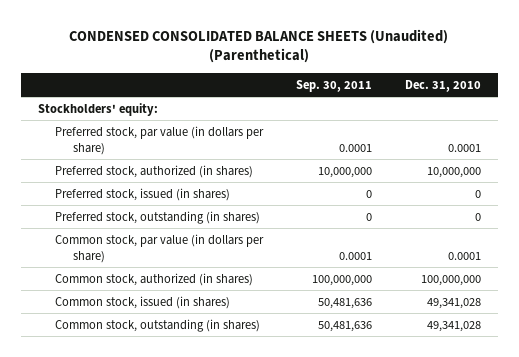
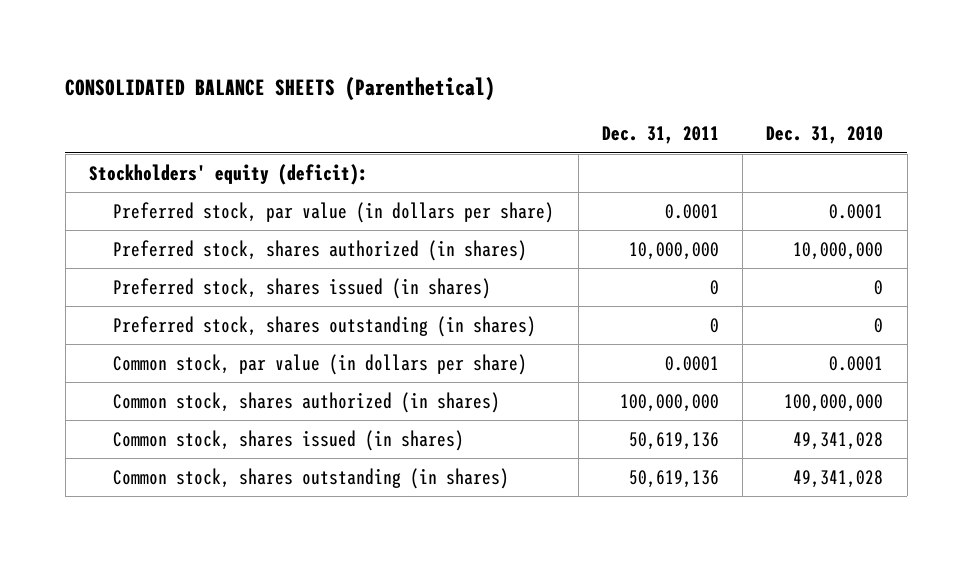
- CONDENSED CONSOLIDATED BALANCE SHEETS (Unaudited) (Parenthetical)
+ CONSOLIDATED BALANCE SHEETS (Parenthetical)
- | Sep. 30, 2011 | Dec. 31, 2010
+ | Dec. 31, 2011 | Dec. 31, 2010
- Stockholders' equity:
+ Stockholders' equity (deficit):
- Preferred stock, authorized (in shares) | 10,000,000 | 10,000,000
- Preferred stock, issued (in shares) | 0 | 0
- Preferred stock, outstanding (in shares) | 0 | 0
+ Preferred stock, shares authorized (in shares) | 10,000,000 | 10,000,000
+ Preferred stock, shares issued (in shares) | 0 | 0
+ Preferred stock, shares outstanding (in shares) | 0 | 0
- Common stock, authorized (in shares) | 100,000,000 | 100,000,000
- Common stock, issued (in shares) | 50,481,636 | 49,341,028
- Common stock, outstanding (in shares) | 50,481,636 | 49,341,028
+ Common stock, shares authorized (in shares) | 100,000,000 | 100,000,000
+ Common stock, shares issued (in shares) | 50,619,136 | 49,341,028
+ Common stock, shares outstanding (in shares) | 50,619,136 | 49,341,028

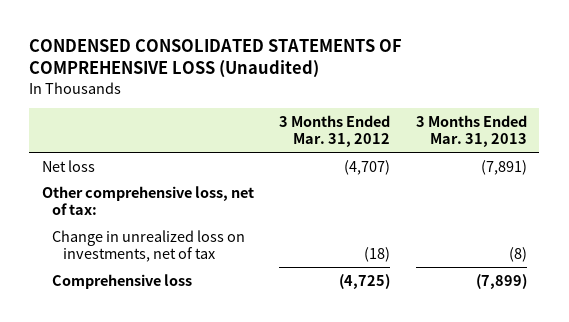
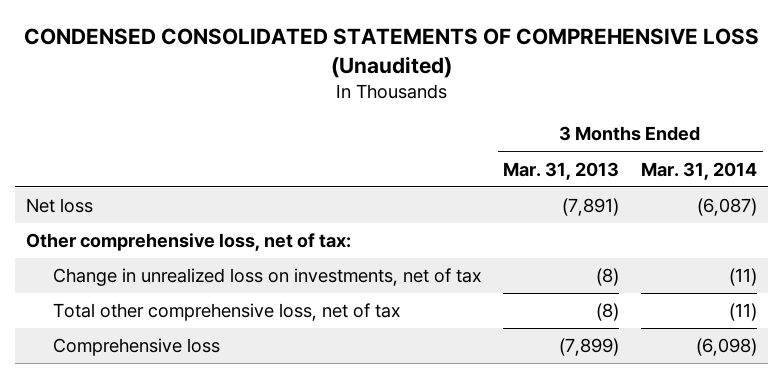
- | 3 Months Ended Mar. 31, 2012 | 3 Months Ended Mar. 31, 2013
+ | 3 Months Ended Mar. 31, 2013 | 3 Months Ended Mar. 31, 2014
+ Total other comprehensive loss, net of tax | (8) | (11)

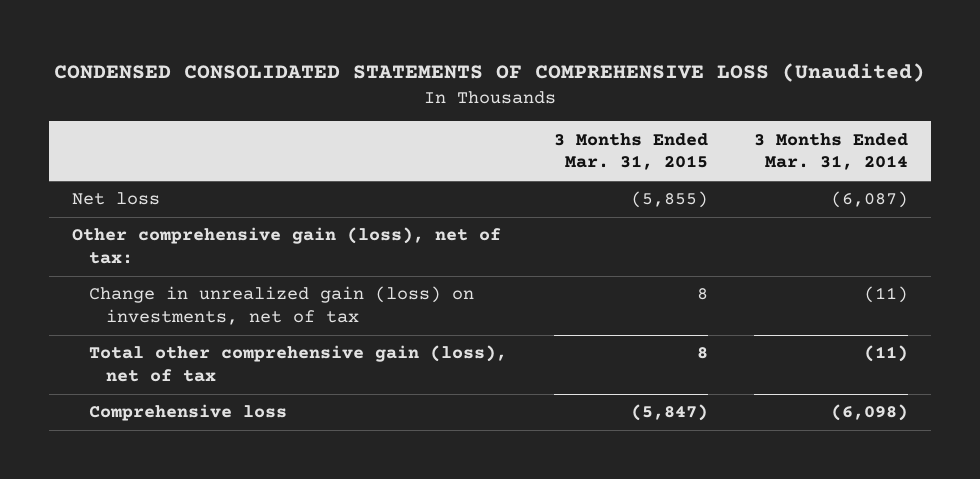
- | 3 Months Ended Mar. 31, 2013 | 3 Months Ended Mar. 31, 2014
+ | 3 Months Ended Mar. 31, 2015 | 3 Months Ended Mar. 31, 2014
- Other comprehensive loss, net of tax:
- Change in unrealized loss on investments, net of tax | (8) | (11)
- Total other comprehensive loss, net of tax | (8) | (11)
+ Other comprehensive gain (loss), net of tax:
+ Change in unrealized gain (loss) on investments, net of tax | 8 | (11)
+ Total other comprehensive gain (loss), net of tax | 8 | (11)

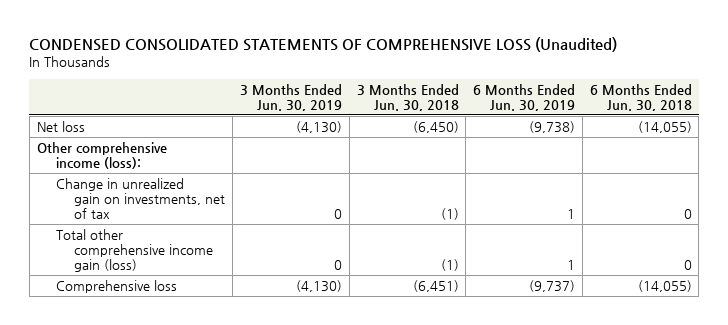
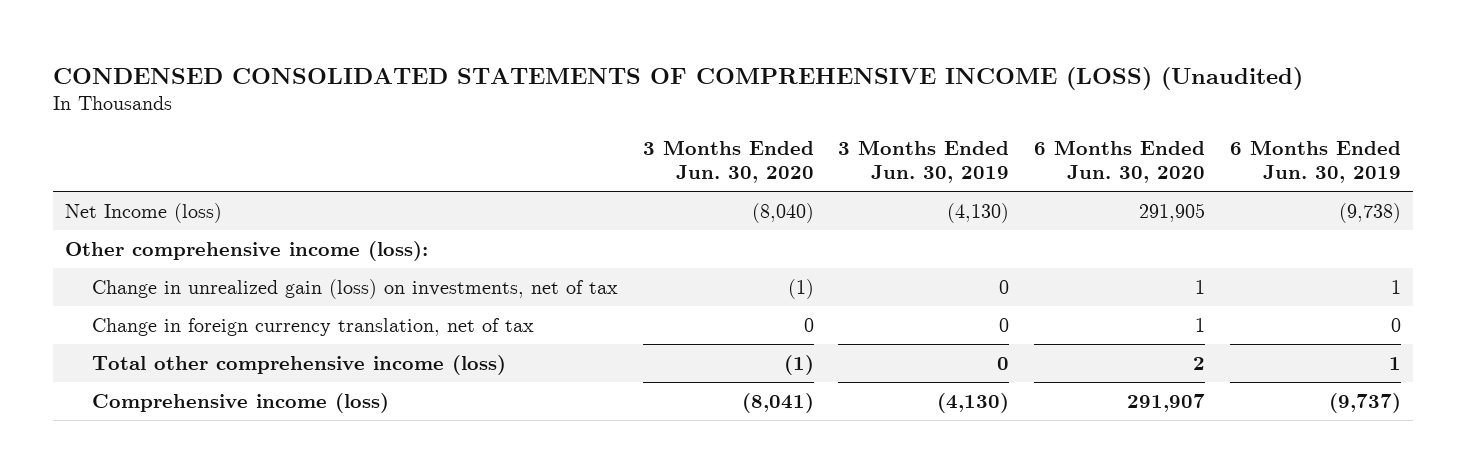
- CONDENSED CONSOLIDATED STATEMENTS OF COMPREHENSIVE LOSS (Unaudited)
+ CONDENSED CONSOLIDATED STATEMENTS OF COMPREHENSIVE INCOME (LOSS) (Unaudited)
- | 3 Months Ended Jun. 30, 2019 | 3 Months Ended Jun. 30, 2018 | 6 Months Ended Jun. 30, 2019 | 6 Months Ended Jun. 30, 2018
+ | 3 Months Ended Jun. 30, 2020 | 3 Months Ended Jun. 30, 2019 | 6 Months Ended Jun. 30, 2020 | 6 Months Ended Jun. 30, 2019
- Net loss | (4,130) | (6,450) | (9,738) | (14,055)
+ Net Income (loss) | (8,040) | (4,130) | 291,905 | (9,738)
- Change in unrealized gain on investments, net of tax | 0 | (1) | 1 | 0
- Total other comprehensive income gain (loss) | 0 | (1) | 1 | 0
- Comprehensive loss | (4,130) | (6,451) | (9,737) | (14,055)
+ Change in unrealized gain (loss) on investments, net of tax | (1) | 0 | 1 | 1
+ Change in foreign currency translation, net of tax | 0 | 0 | 1 | 0
+ Total other comprehensive income (loss) | (1) | 0 | 2 | 1
+ Comprehensive income (loss) | (8,041) | (4,130) | 291,907 | (9,737)

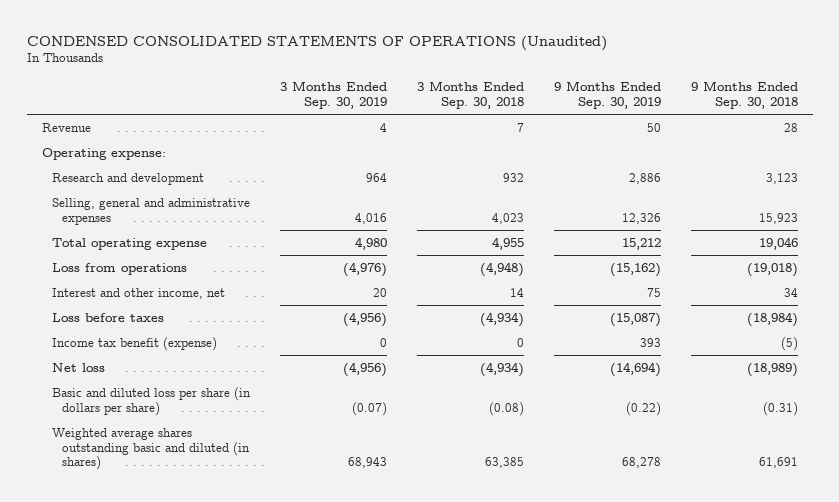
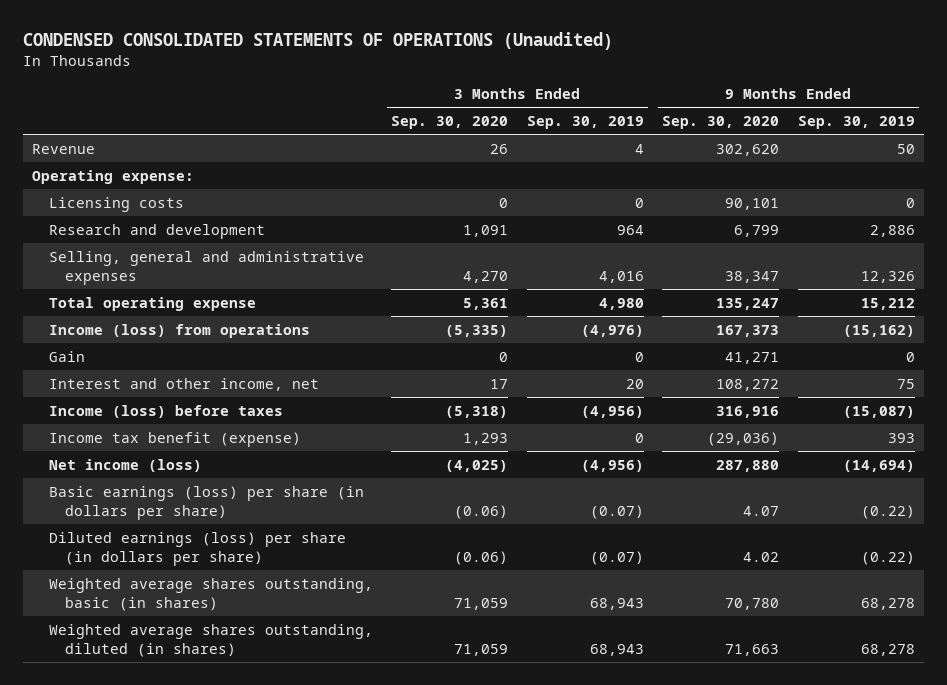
- | 3 Months Ended Sep. 30, 2019 | 3 Months Ended Sep. 30, 2018 | 9 Months Ended Sep. 30, 2019 | 9 Months Ended Sep. 30, 2018
+ | 3 Months Ended Sep. 30, 2020 | 3 Months Ended Sep. 30, 2019 | 9 Months Ended Sep. 30, 2020 | 9 Months Ended Sep. 30, 2019
+ Licensing costs | 0 | 0 | 90,101 | 0
- Loss from operations | (4,976) | (4,948) | (15,162) | (19,018)
+ Income (loss) from operations | (5,335) | (4,976) | 167,373 | (15,162)
+ Gain | 0 | 0 | 41,271 | 0
- Loss before taxes | (4,956) | (4,934) | (15,087) | (18,984)
+ Income (loss) before taxes | (5,318) | (4,956) | 316,916 | (15,087)
- Net loss | (4,956) | (4,934) | (14,694) | (18,989)
- Basic and diluted loss per share (in dollars per share) | (0.07) | (0.08) | (0.22) | (0.31)
- Weighted average shares outstanding basic and diluted (in shares) | 68,943 | 63,385 | 68,278 | 61,691
+ Net income (loss) | (4,025) | (4,956) | 287,880 | (14,694)
+ Basic earnings (loss) per share (in dollars per share) | (0.06) | (0.07) | 4.07 | (0.22)
+ Diluted earnings (loss) per share (in dollars per share) | (0.06) | (0.07) | 4.02 | (0.22)
+ Weighted average shares outstanding, basic (in shares) | 71,059 | 68,943 | 70,780 | 68,278
+ Weighted average shares outstanding, diluted (in shares) | 71,059 | 68,943 | 71,663 | 68,278

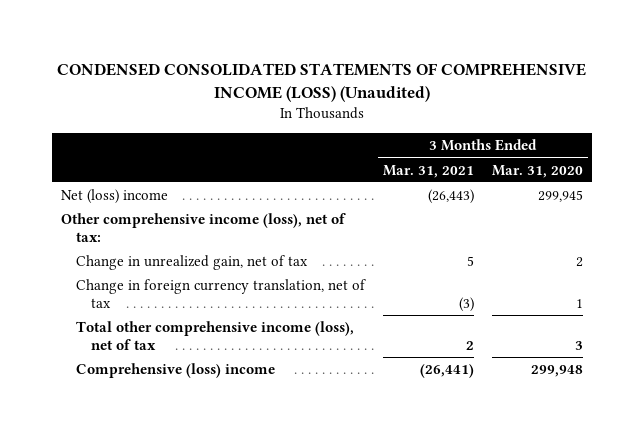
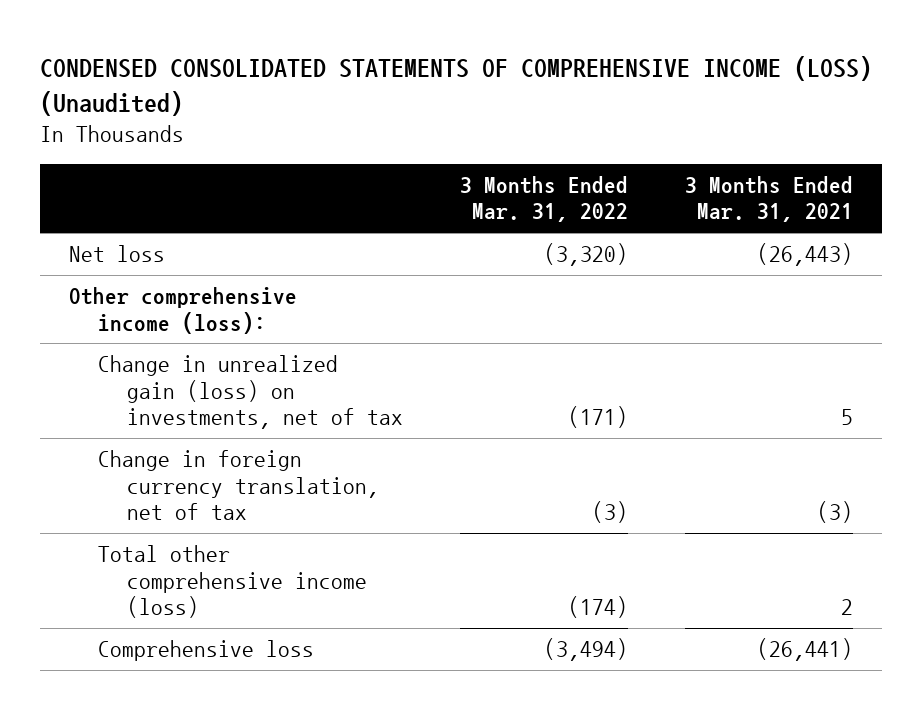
- | 3 Months Ended Mar. 31, 2021 | 3 Months Ended Mar. 31, 2020
+ | 3 Months Ended Mar. 31, 2022 | 3 Months Ended Mar. 31, 2021
- Net (loss) income | (26,443) | 299,945
- Other comprehensive income (loss), net of tax:
- Change in unrealized gain, net of tax | 5 | 2
+ Net loss | (3,320) | (26,443)
+ Other comprehensive income (loss):
+ Change in unrealized gain (loss) on investments, net of tax | (171) | 5
- Total other comprehensive income (loss), net of tax | 2 | 3
- Comprehensive (loss) income | (26,441) | 299,948
+ Total other comprehensive income (loss) | (174) | 2
+ Comprehensive loss | (3,494) | (26,441)

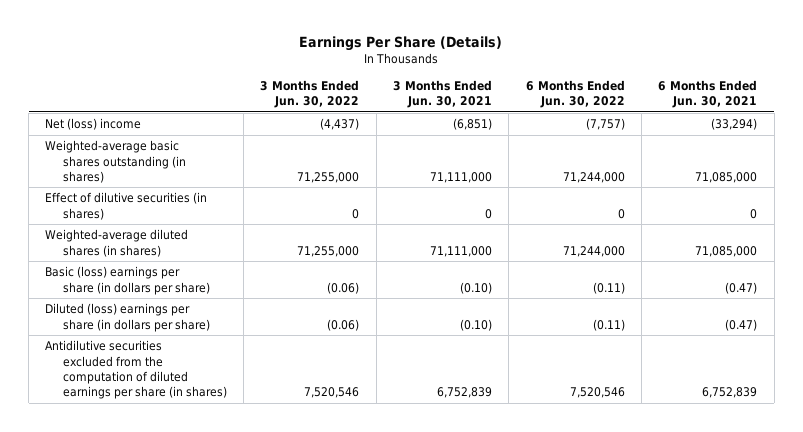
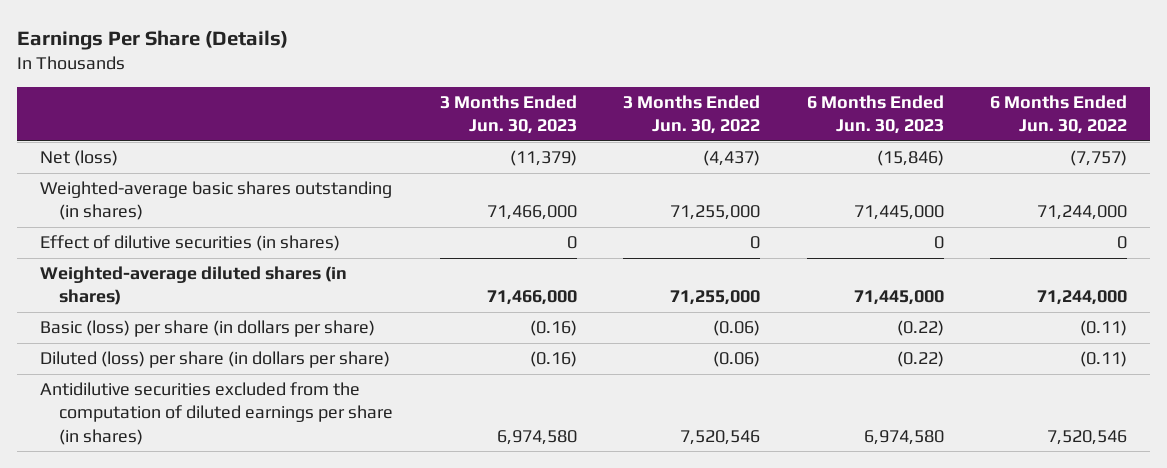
- | 3 Months Ended Jun. 30, 2022 | 3 Months Ended Jun. 30, 2021 | 6 Months Ended Jun. 30, 2022 | 6 Months Ended Jun. 30, 2021
+ | 3 Months Ended Jun. 30, 2023 | 3 Months Ended Jun. 30, 2022 | 6 Months Ended Jun. 30, 2023 | 6 Months Ended Jun. 30, 2022
- Net (loss) income | (4,437) | (6,851) | (7,757) | (33,294)
+ Net (loss) | (11,379) | (4,437) | (15,846) | (7,757)
- Basic (loss) earnings per share (in dollars per share) | (0.06) | (0.10) | (0.11) | (0.47)
- Diluted (loss) earnings per share (in dollars per share) | (0.06) | (0.10) | (0.11) | (0.47)
+ Basic (loss) per share (in dollars per share) | (0.16) | (0.06) | (0.22) | (0.11)
+ Diluted (loss) per share (in dollars per share) | (0.16) | (0.06) | (0.22) | (0.11)

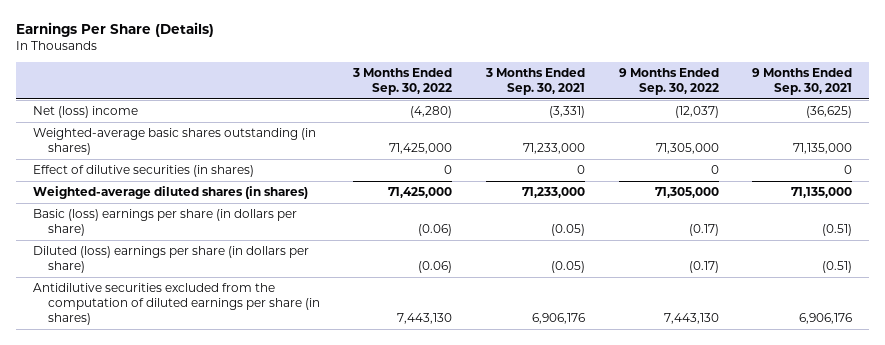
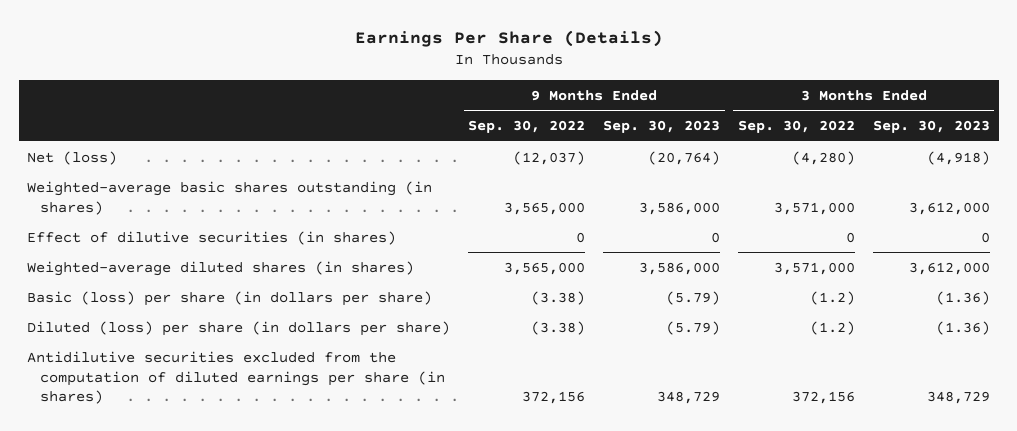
- | 3 Months Ended Sep. 30, 2022 | 3 Months Ended Sep. 30, 2021 | 9 Months Ended Sep. 30, 2022 | 9 Months Ended Sep. 30, 2021
+ | 9 Months Ended Sep. 30, 2022 | 9 Months Ended Sep. 30, 2023 | 3 Months Ended Sep. 30, 2022 | 3 Months Ended Sep. 30, 2023
- Net (loss) income | (4,280) | (3,331) | (12,037) | (36,625)
- Weighted-average basic shares outstanding (in shares) | 71,425,000 | 71,233,000 | 71,305,000 | 71,135,000
+ Net (loss) | (12,037) | (20,764) | (4,280) | (4,918)
+ Weighted-average basic shares outstanding (in shares) | 3,565,000 | 3,586,000 | 3,571,000 | 3,612,000
- Weighted-average diluted shares (in shares) | 71,425,000 | 71,233,000 | 71,305,000 | 71,135,000
- Basic (loss) earnings per share (in dollars per share) | (0.06) | (0.05) | (0.17) | (0.51)
- Diluted (loss) earnings per share (in dollars per share) | (0.06) | (0.05) | (0.17) | (0.51)
- Antidilutive securities excluded from the computation of diluted earnings per share (in shares) | 7,443,130 | 6,906,176 | 7,443,130 | 6,906,176
+ Weighted-average diluted shares (in shares) | 3,565,000 | 3,586,000 | 3,571,000 | 3,612,000
+ Basic (loss) per share (in dollars per share) | (3.38) | (5.79) | (1.2) | (1.36)
+ Diluted (loss) per share (in dollars per share) | (3.38) | (5.79) | (1.2) | (1.36)
+ Antidilutive securities excluded from the computation of diluted earnings per share (in shares) | 372,156 | 348,729 | 372,156 | 348,729

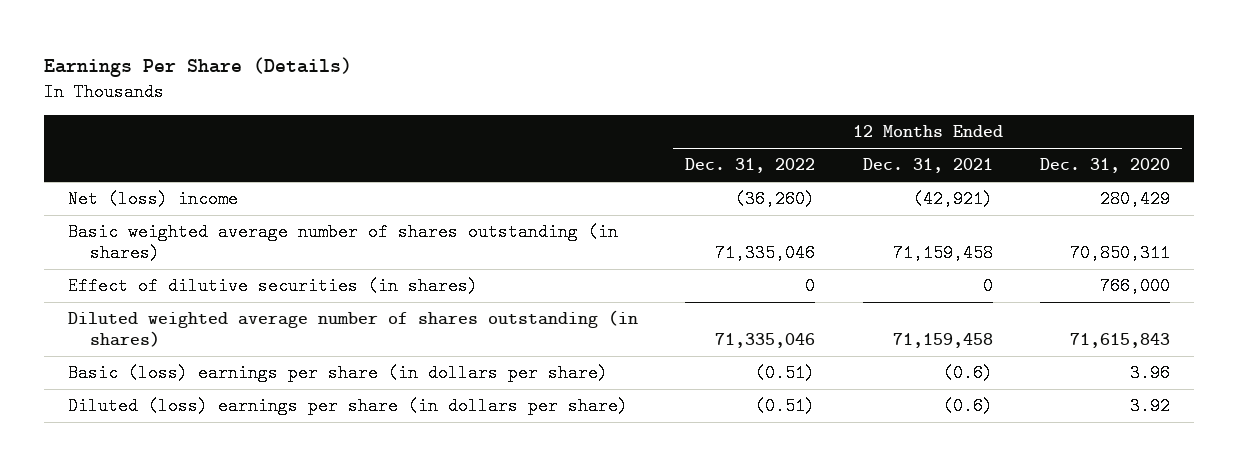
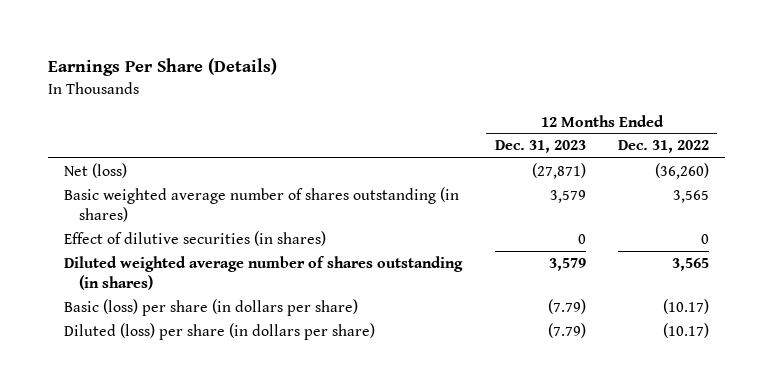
- | 12 Months Ended Dec. 31, 2022 | 12 Months Ended Dec. 31, 2021 | 12 Months Ended Dec. 31, 2020
+ | 12 Months Ended Dec. 31, 2023 | 12 Months Ended Dec. 31, 2022
- Net (loss) income | (36,260) | (42,921) | 280,429
- Basic weighted average number of shares outstanding (in shares) | 71,335,046 | 71,159,458 | 70,850,311
+ Net (loss) | (27,871) | (36,260)
+ Basic weighted average number of shares outstanding (in shares) | 3,579 | 3,565
- Diluted weighted average number of shares outstanding (in shares) | 71,335,046 | 71,159,458 | 71,615,843
- Basic (loss) earnings per share (in dollars per share) | (0.51) | (0.6) | 3.96
- Diluted (loss) earnings per share (in dollars per share) | (0.51) | (0.6) | 3.92
+ Diluted weighted average number of shares outstanding (in shares) | 3,579 | 3,565
+ Basic (loss) per share (in dollars per share) | (7.79) | (10.17)
+ Diluted (loss) per share (in dollars per share) | (7.79) | (10.17)

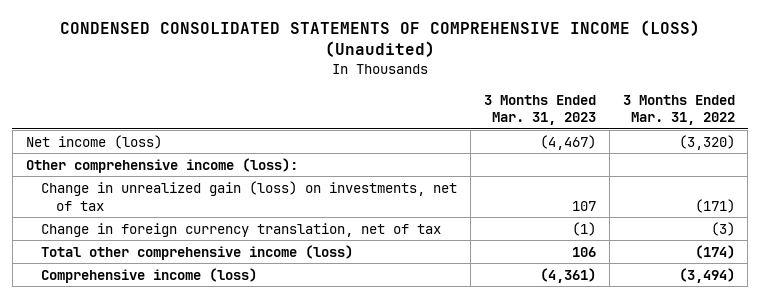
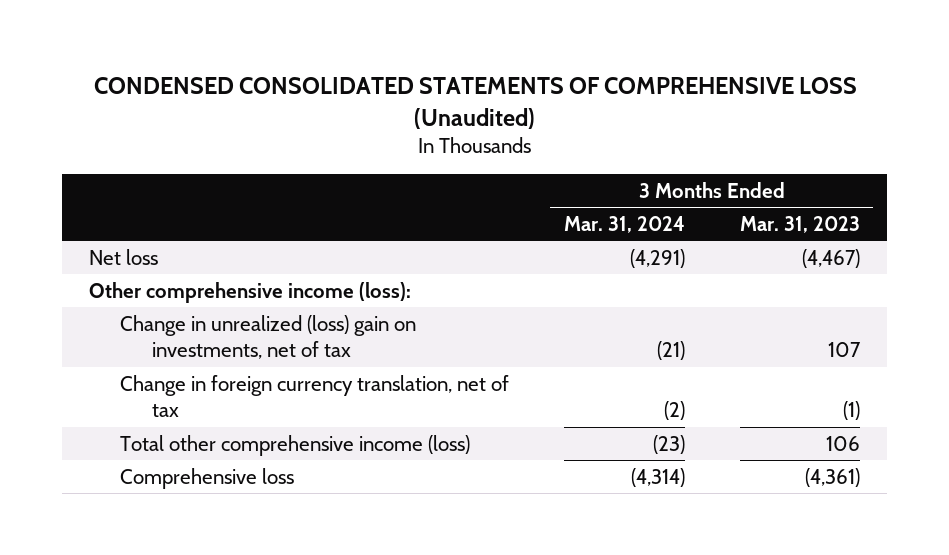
- CONDENSED CONSOLIDATED STATEMENTS OF COMPREHENSIVE INCOME (LOSS) (Unaudited)
+ CONDENSED CONSOLIDATED STATEMENTS OF COMPREHENSIVE LOSS (Unaudited)
- | 3 Months Ended Mar. 31, 2023 | 3 Months Ended Mar. 31, 2022
+ | 3 Months Ended Mar. 31, 2024 | 3 Months Ended Mar. 31, 2023
- Net income (loss) | (4,467) | (3,320)
+ Net loss | (4,291) | (4,467)
- Change in unrealized gain (loss) on investments, net of tax | 107 | (171)
+ Change in unrealized (loss) gain on investments, net of tax | (21) | 107
- Comprehensive income (loss) | (4,361) | (3,494)
+ Comprehensive loss | (4,314) | (4,361)

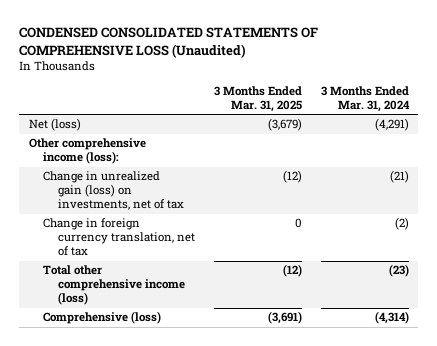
- | 3 Months Ended Mar. 31, 2024 | 3 Months Ended Mar. 31, 2023
+ | 3 Months Ended Mar. 31, 2025 | 3 Months Ended Mar. 31, 2024
- Net loss | (4,291) | (4,467)
+ Net (loss) | (3,679) | (4,291)
- Change in unrealized (loss) gain on investments, net of tax | (21) | 107
+ Change in unrealized gain (loss) on investments, net of tax | (12) | (21)
- Comprehensive loss | (4,314) | (4,361)
+ Comprehensive (loss) | (3,691) | (4,314)

